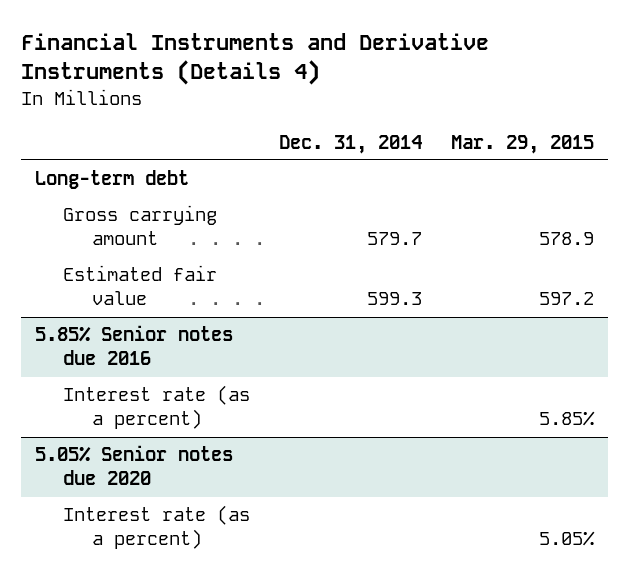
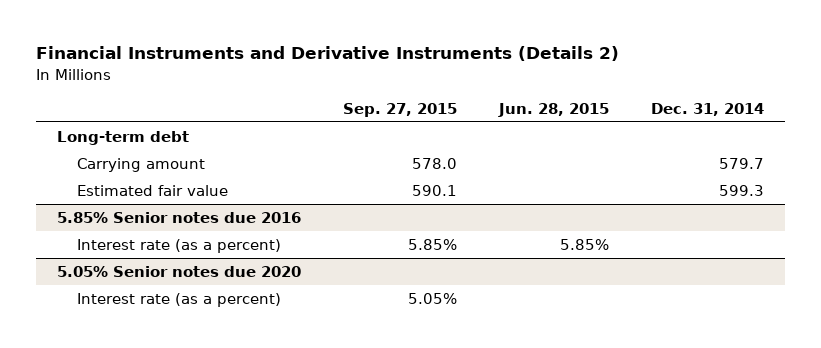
- Financial Instruments and Derivative Instruments (Details 4)
+ Financial Instruments and Derivative Instruments (Details 2)
- | Dec. 31, 2014 | Mar. 29, 2015
+ | Sep. 27, 2015 | Jun. 28, 2015 | Dec. 31, 2014
- Gross carrying amount | 579.7 | 578.9
+ Carrying amount | 578.0 | | 579.7

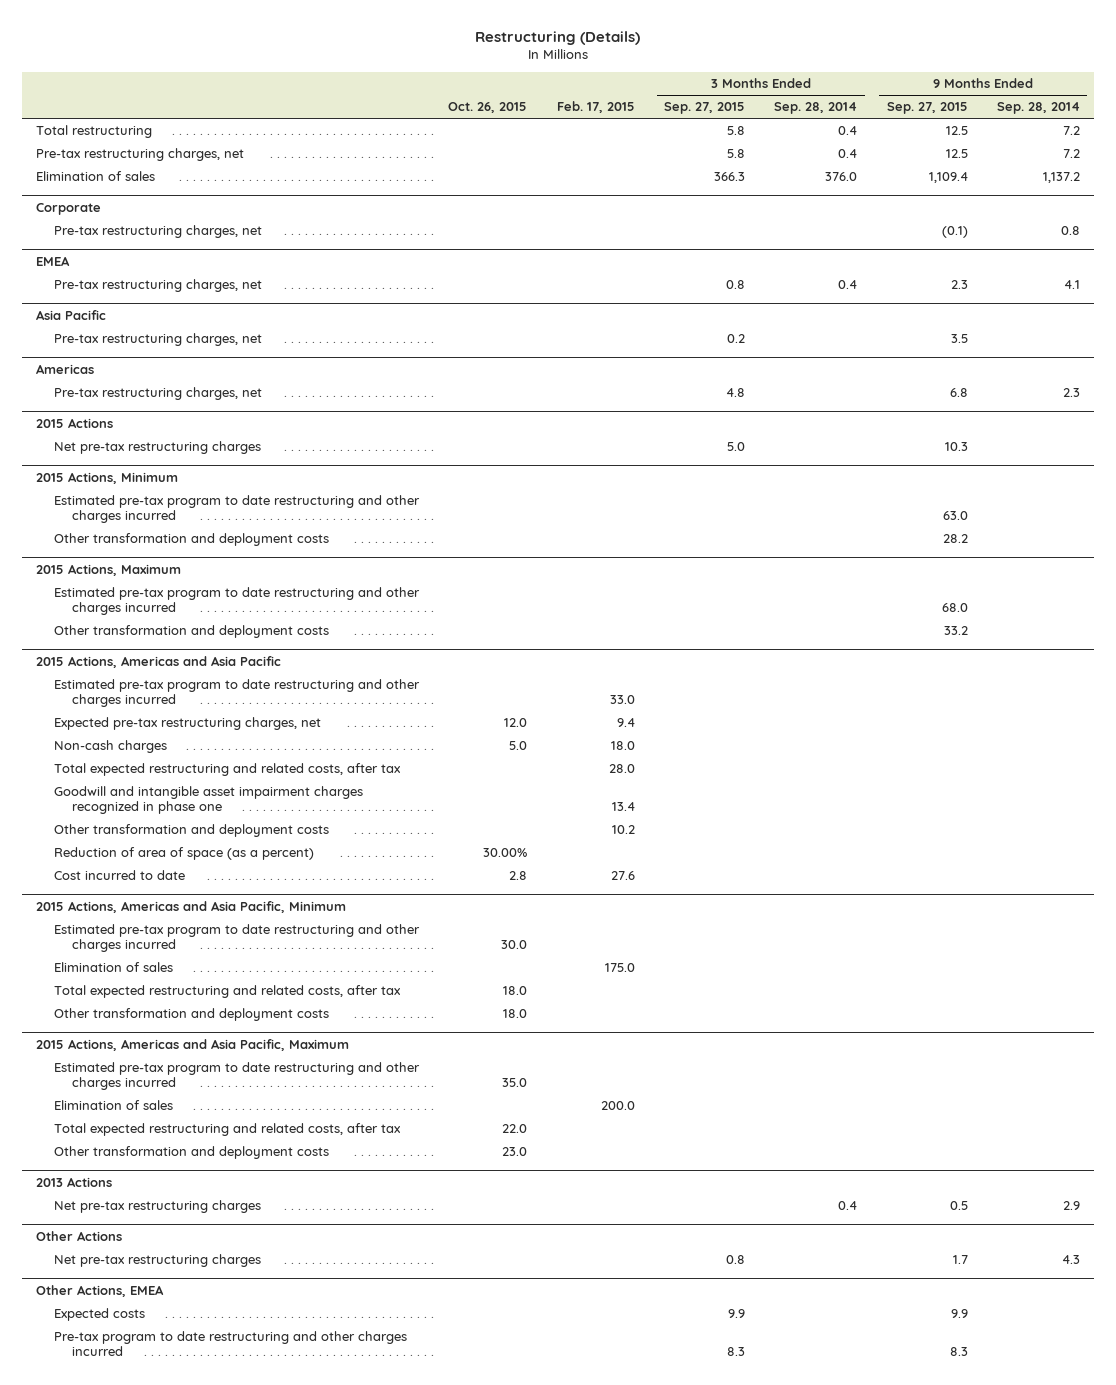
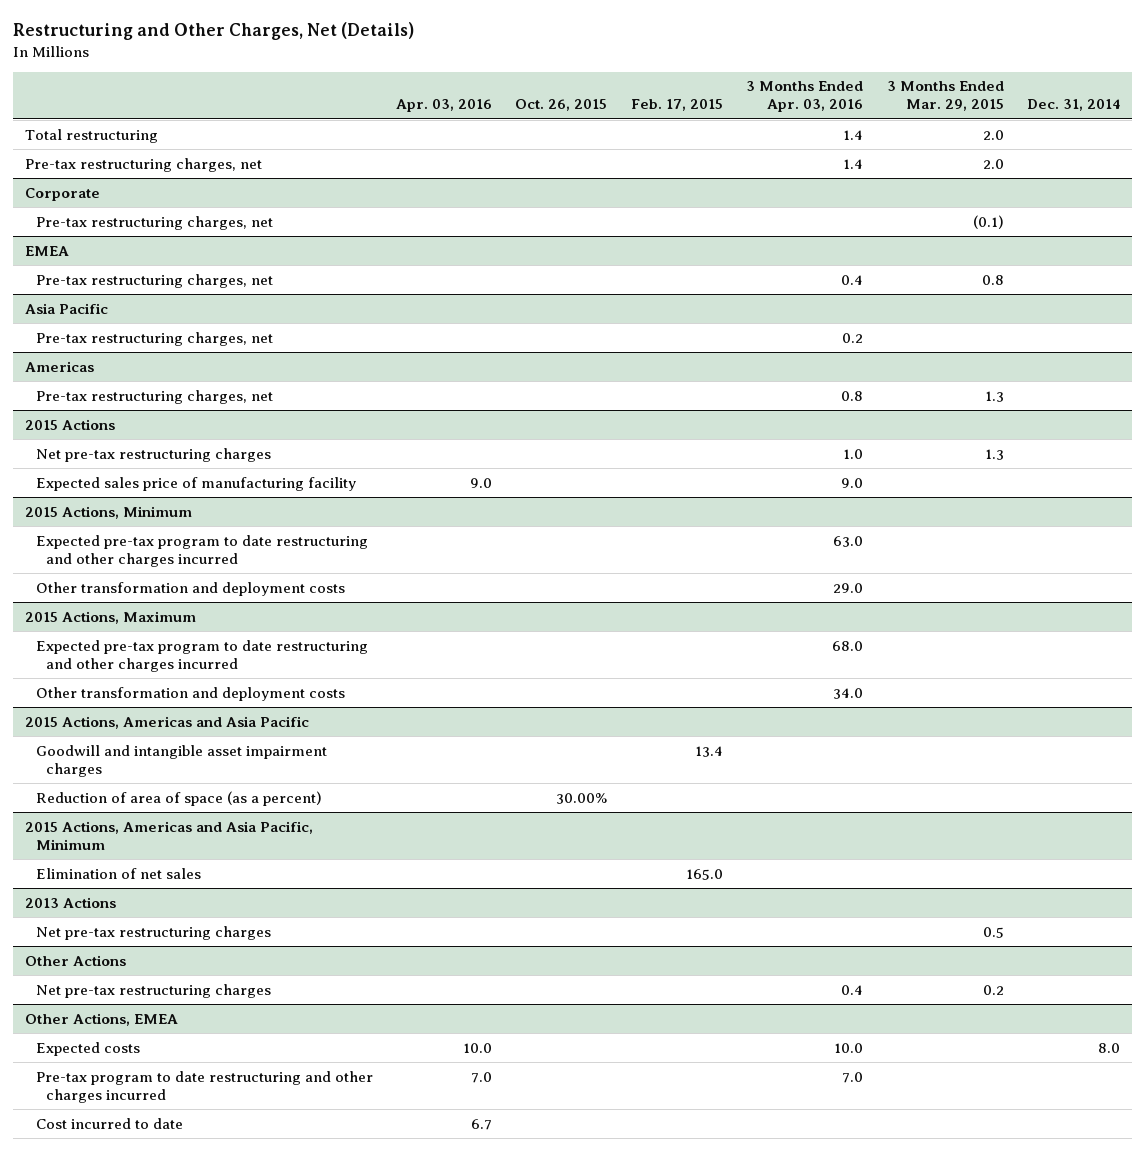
- Restructuring (Details)
+ Restructuring and Other Charges, Net (Details)
- | Oct. 26, 2015 | Feb. 17, 2015 | 3 Months Ended Sep. 27, 2015 | 3 Months Ended Sep. 28, 2014 | 9 Months Ended Sep. 27, 2015 | 9 Months Ended Sep. 28, 2014
+ | Apr. 03, 2016 | Oct. 26, 2015 | Feb. 17, 2015 | 3 Months Ended Apr. 03, 2016 | 3 Months Ended Mar. 29, 2015 | Dec. 31, 2014
- Elimination of sales | | | 366.3 | 376.0 | 1,109.4 | 1,137.2
@ 2015 Actions
+ Expected sales price of manufacturing facility | 9.0 | | | 9.0 | |
@ 2015 Actions, Minimum
- Estimated pre-tax program to date restructuring and other charges incurred | | | | | 63.0 |
+ Expected pre-tax program to date restructuring and other charges incurred | | | | 63.0 | |
@ 2015 Actions, Maximum
- Estimated pre-tax program to date restructuring and other charges incurred | | | | | 68.0 |
+ Expected pre-tax program to date restructuring and other charges incurred | | | | 68.0 | |
@ 2015 Actions, Americas and Asia Pacific
- Estimated pre-tax program to date restructuring and other charges incurred | | 33.0 | | | |
- Expected pre-tax restructuring charges, net | 12.0 | 9.4 | | | |
- Non-cash charges | 5.0 | 18.0 | | | |
- Total expected restructuring and related costs, after tax | | 28.0 | | | |
- Goodwill and intangible asset impairment charges recognized in phase one | | 13.4 | | | |
- Other transformation and deployment costs | | 10.2 | | | |
+ Goodwill and intangible asset impairment charges | | | 13.4 | | |
- Cost incurred to date | 2.8 | 27.6 | | | |
@ 2015 Actions, Americas and Asia Pacific, Minimum
- Estimated pre-tax program to date restructuring and other charges incurred | 30.0 | | | | |
- Elimination of sales | | 175.0 | | | |
- Total expected restructuring and related costs, after tax | 18.0 | | | | |
- Other transformation and deployment costs | 18.0 | | | | |
- 2015 Actions, Americas and Asia Pacific, Maximum
- Estimated pre-tax program to date restructuring and other charges incurred | 35.0 | | | | |
- Elimination of sales | | 200.0 | | | |
- Total expected restructuring and related costs, after tax | 22.0 | | | | |
- Other transformation and deployment costs | 23.0 | | | | |
@ 2015 Actions, Americas and Asia Pacific, Minimum
+ Elimination of net sales | | | 165.0 | | |
@ Other Actions, EMEA
+ Cost incurred to date | 6.7 | | | | |

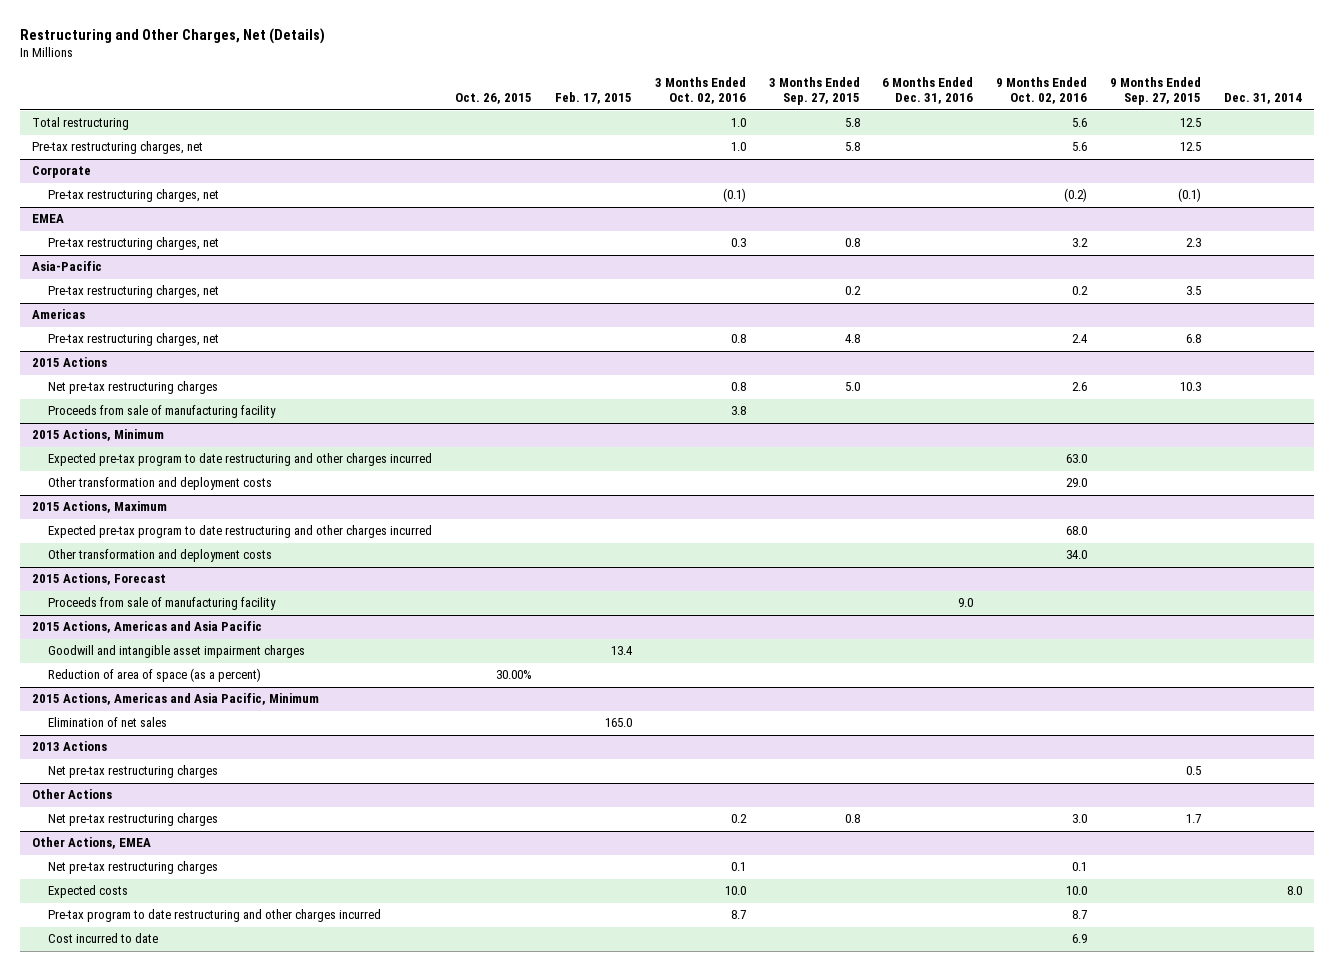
- | Apr. 03, 2016 | Oct. 26, 2015 | Feb. 17, 2015 | 3 Months Ended Apr. 03, 2016 | 3 Months Ended Mar. 29, 2015 | Dec. 31, 2014
+ | Oct. 26, 2015 | Feb. 17, 2015 | 3 Months Ended Oct. 02, 2016 | 3 Months Ended Sep. 27, 2015 | 6 Months Ended Dec. 31, 2016 | 9 Months Ended Oct. 02, 2016 | 9 Months Ended Sep. 27, 2015 | Dec. 31, 2014
- Asia Pacific
+ Asia-Pacific
@ 2015 Actions
- Expected sales price of manufacturing facility | 9.0 | | | 9.0 | |
+ Proceeds from sale of manufacturing facility | | | 3.8 | | | | |
+ 2015 Actions, Forecast
+ Proceeds from sale of manufacturing facility | | | | | 9.0 | | |
@ Other Actions, EMEA
+ Net pre-tax restructuring charges | | | 0.1 | | | 0.1 | |

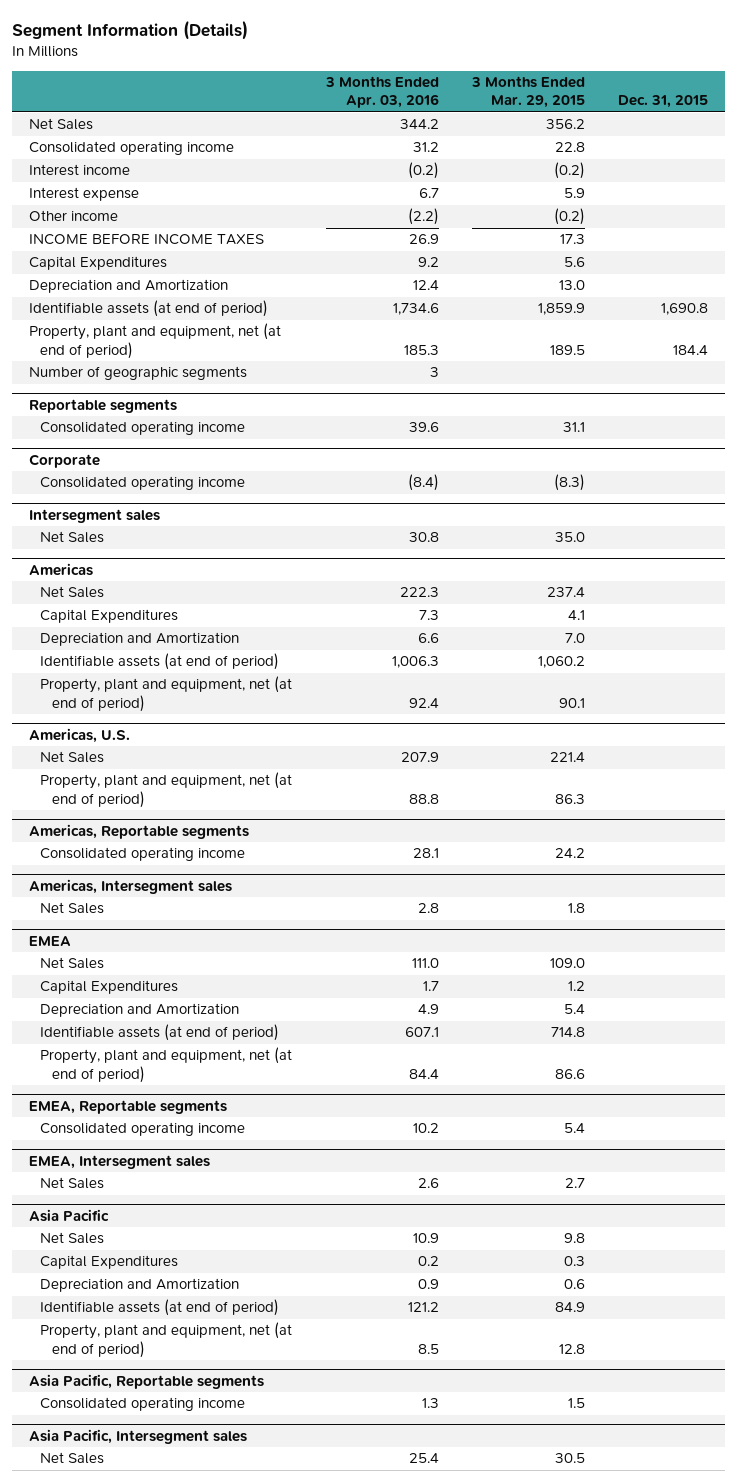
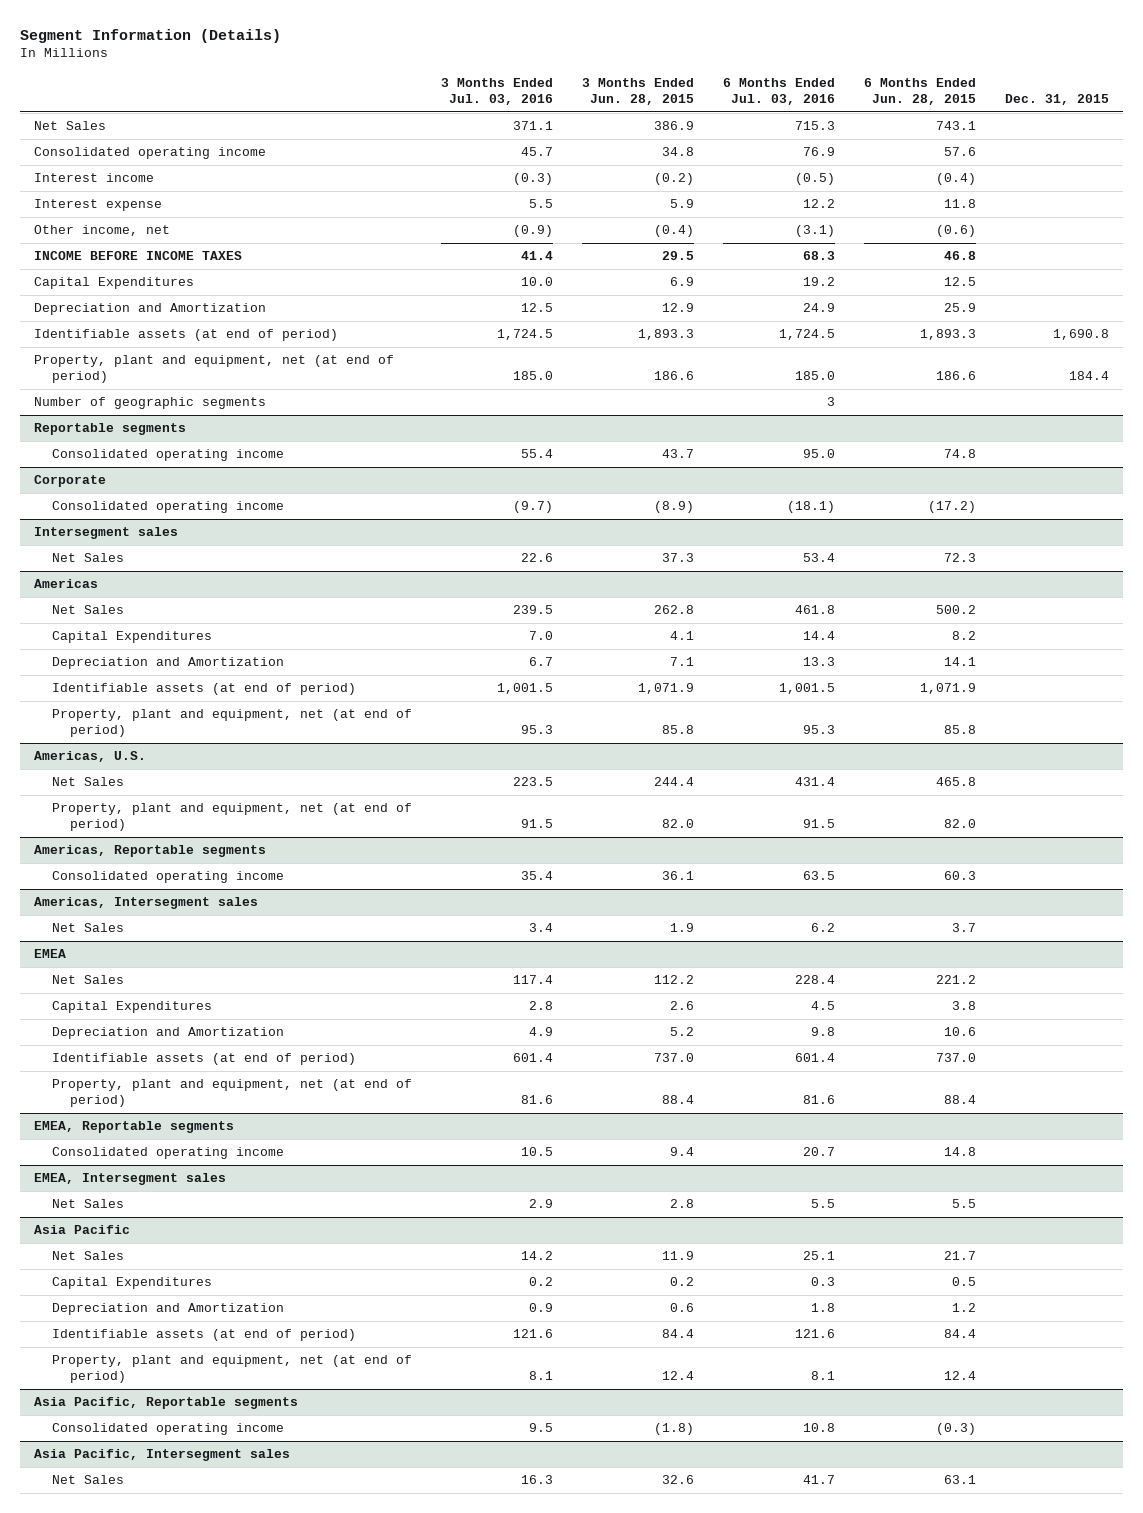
- | 3 Months Ended Apr. 03, 2016 | 3 Months Ended Mar. 29, 2015 | Dec. 31, 2015
+ | 3 Months Ended Jul. 03, 2016 | 3 Months Ended Jun. 28, 2015 | 6 Months Ended Jul. 03, 2016 | 6 Months Ended Jun. 28, 2015 | Dec. 31, 2015
- Other income | (2.2) | (0.2) |
+ Other income, net | (0.9) | (0.4) | (3.1) | (0.6) |

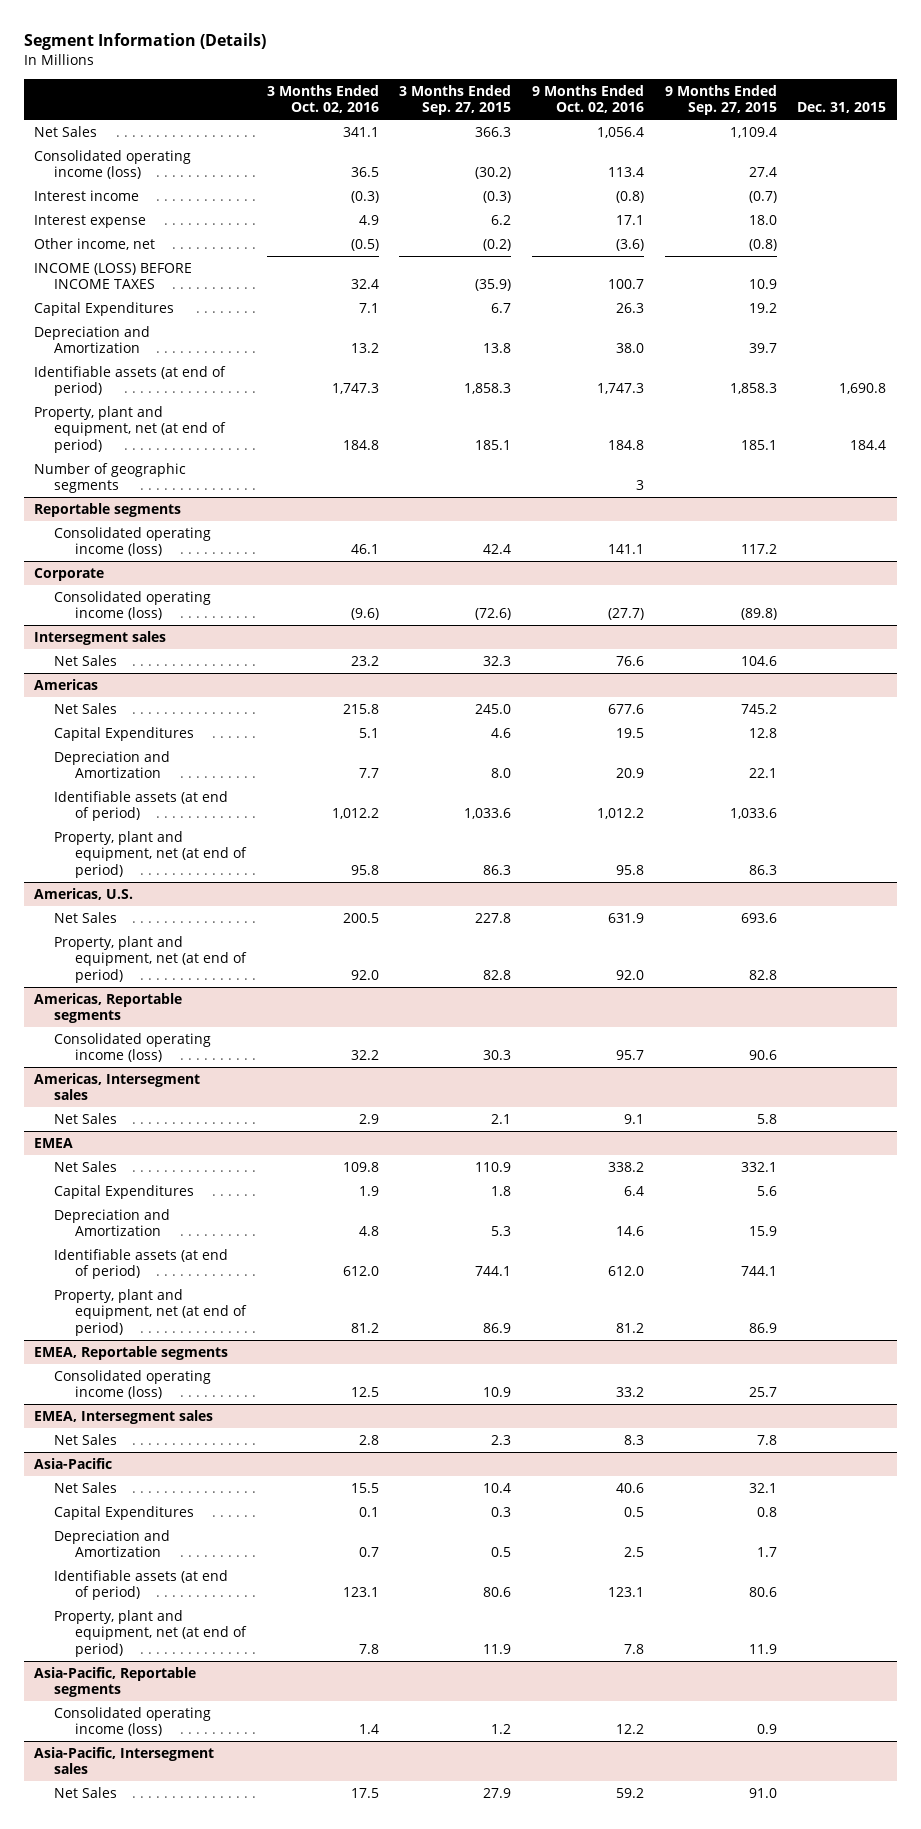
- | 3 Months Ended Jul. 03, 2016 | 3 Months Ended Jun. 28, 2015 | 6 Months Ended Jul. 03, 2016 | 6 Months Ended Jun. 28, 2015 | Dec. 31, 2015
+ | 3 Months Ended Oct. 02, 2016 | 3 Months Ended Sep. 27, 2015 | 9 Months Ended Oct. 02, 2016 | 9 Months Ended Sep. 27, 2015 | Dec. 31, 2015
- Consolidated operating income | 45.7 | 34.8 | 76.9 | 57.6 |
+ Consolidated operating income (loss) | 36.5 | (30.2) | 113.4 | 27.4 |
- INCOME BEFORE INCOME TAXES | 41.4 | 29.5 | 68.3 | 46.8 |
+ INCOME (LOSS) BEFORE INCOME TAXES | 32.4 | (35.9) | 100.7 | 10.9 |
@ Reportable segments
- Consolidated operating income | 55.4 | 43.7 | 95.0 | 74.8 |
+ Consolidated operating income (loss) | 46.1 | 42.4 | 141.1 | 117.2 |
@ Corporate
- Consolidated operating income | (9.7) | (8.9) | (18.1) | (17.2) |
+ Consolidated operating income (loss) | (9.6) | (72.6) | (27.7) | (89.8) |
@ Americas, Reportable segments
- Consolidated operating income | 35.4 | 36.1 | 63.5 | 60.3 |
+ Consolidated operating income (loss) | 32.2 | 30.3 | 95.7 | 90.6 |
@ EMEA, Reportable segments
- Consolidated operating income | 10.5 | 9.4 | 20.7 | 14.8 |
+ Consolidated operating income (loss) | 12.5 | 10.9 | 33.2 | 25.7 |
- Asia Pacific
+ Asia-Pacific
- Asia Pacific, Reportable segments
- Consolidated operating income | 9.5 | (1.8) | 10.8 | (0.3) |
- Asia Pacific, Intersegment sales
+ Asia-Pacific, Reportable segments
+ Consolidated operating income (loss) | 1.4 | 1.2 | 12.2 | 0.9 |
+ Asia-Pacific, Intersegment sales

